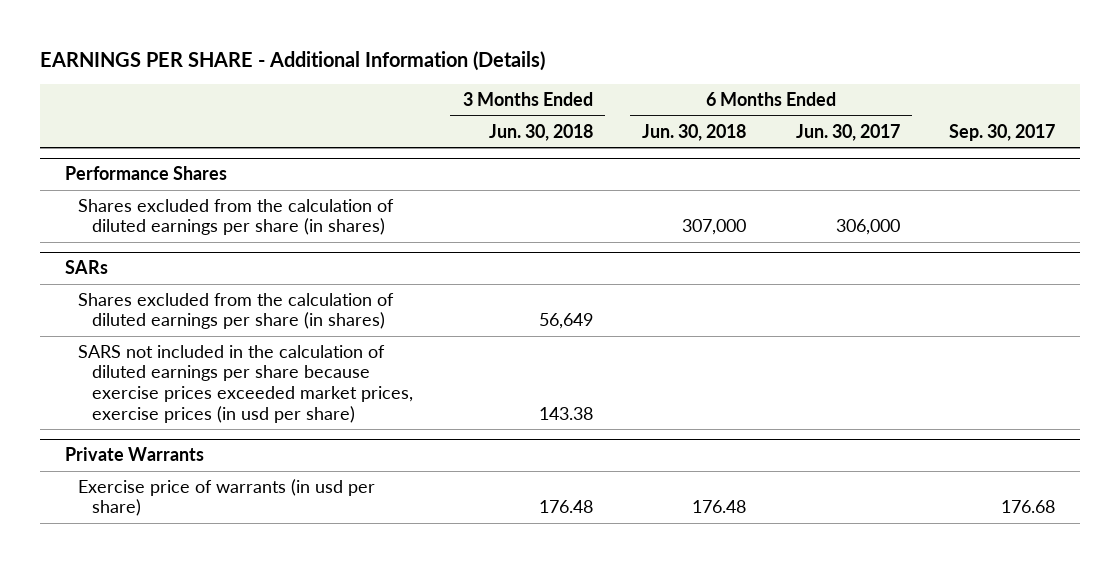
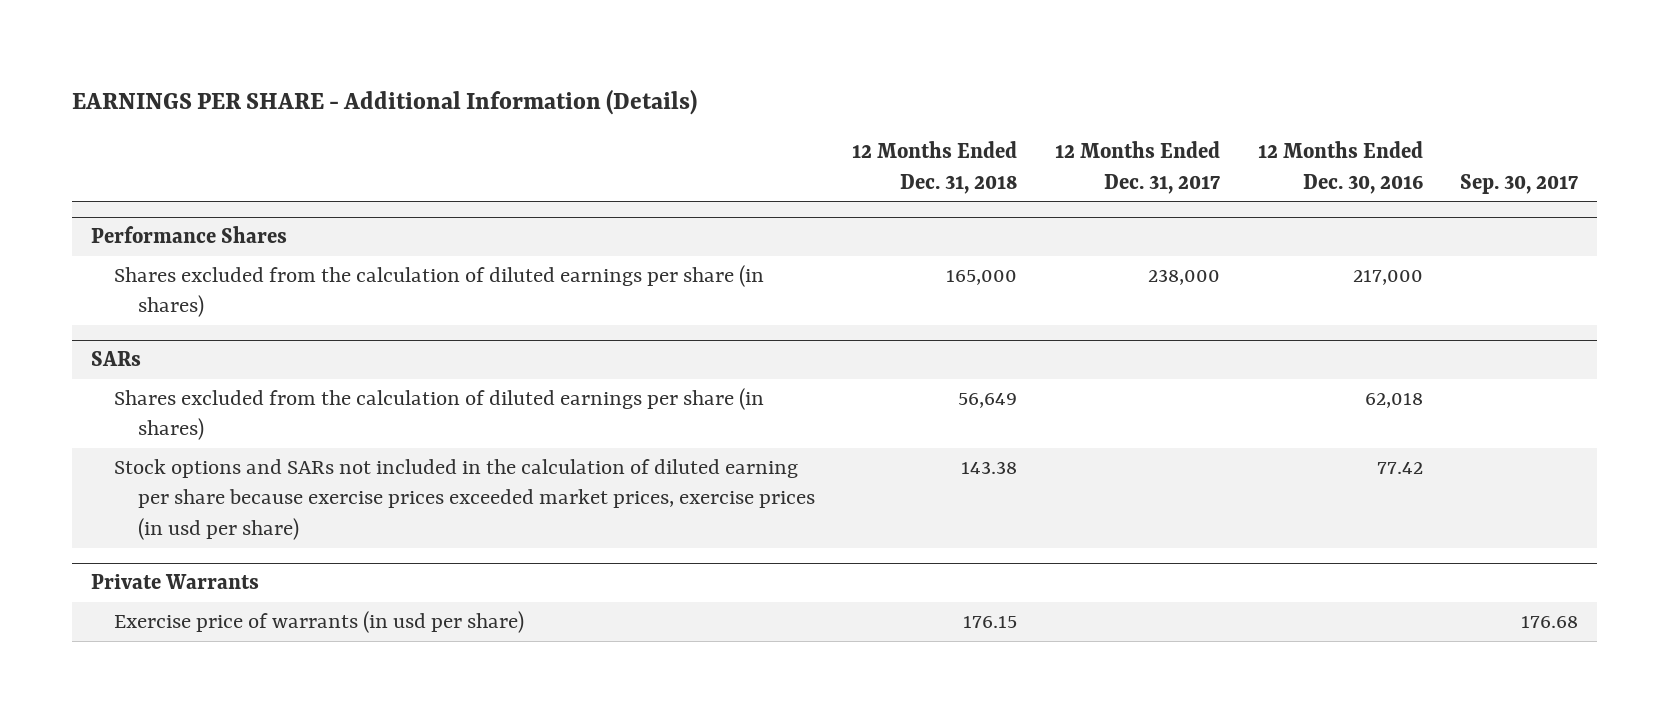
- | 3 Months Ended Jun. 30, 2018 | 6 Months Ended Jun. 30, 2018 | 6 Months Ended Jun. 30, 2017 | Sep. 30, 2017
+ | 12 Months Ended Dec. 31, 2018 | 12 Months Ended Dec. 31, 2017 | 12 Months Ended Dec. 30, 2016 | Sep. 30, 2017
@ SARs
- SARS not included in the calculation of diluted earnings per share because exercise prices exceeded market prices, exercise prices (in usd per share) | 143.38 | | |
+ Stock options and SARs not included in the calculation of diluted earning per share because exercise prices exceeded market prices, exercise prices (in usd per share) | 143.38 | | 77.42 |

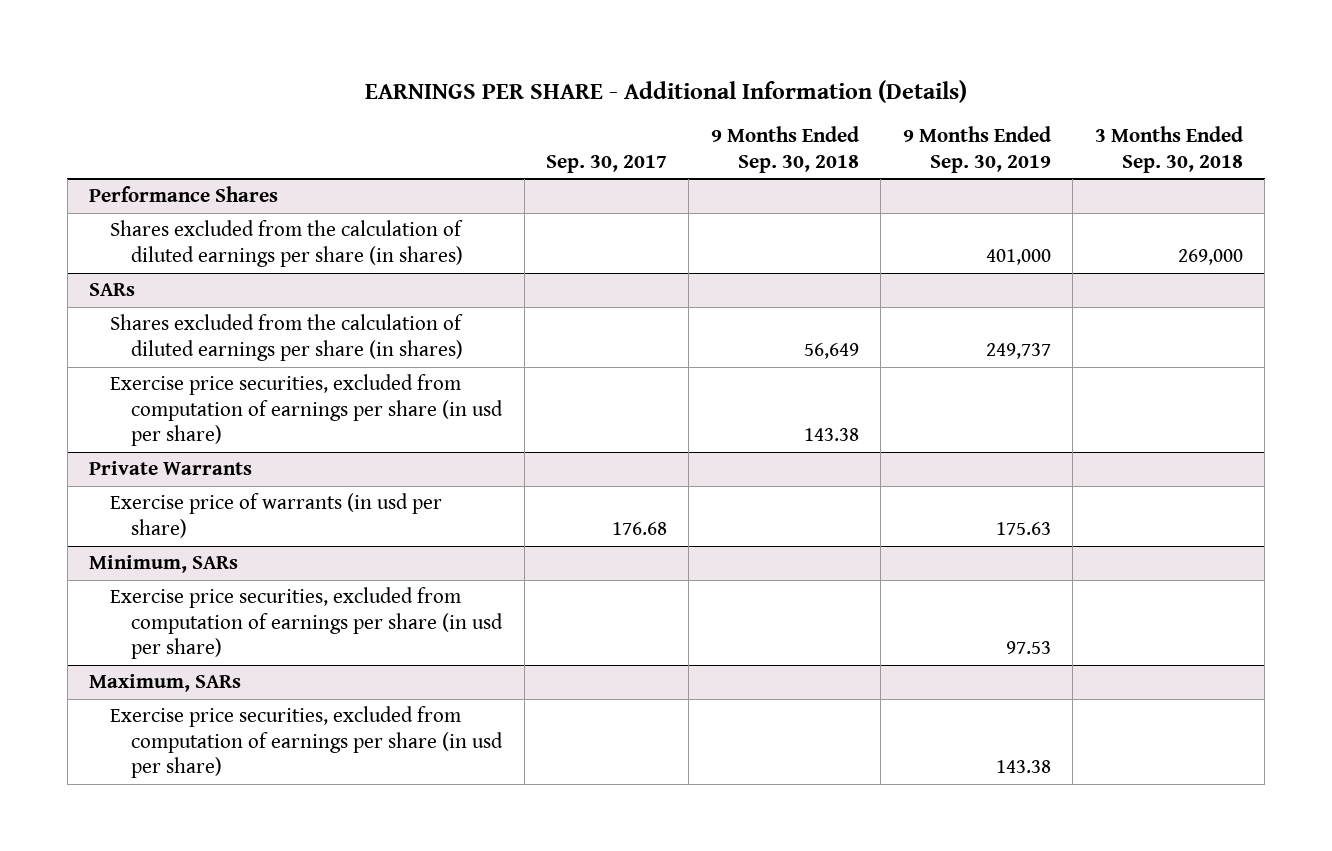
- | 12 Months Ended Dec. 31, 2018 | 12 Months Ended Dec. 31, 2017 | 12 Months Ended Dec. 30, 2016 | Sep. 30, 2017
+ | Sep. 30, 2017 | 9 Months Ended Sep. 30, 2018 | 9 Months Ended Sep. 30, 2019 | 3 Months Ended Sep. 30, 2018
@ SARs
- Stock options and SARs not included in the calculation of diluted earning per share because exercise prices exceeded market prices, exercise prices (in usd per share) | 143.38 | | 77.42 |
+ Exercise price securities, excluded from computation of earnings per share (in usd per share) | | 143.38 | |
+ Minimum, SARs
+ Exercise price securities, excluded from computation of earnings per share (in usd per share) | | | 97.53 |
+ Maximum, SARs
+ Exercise price securities, excluded from computation of earnings per share (in usd per share) | | | 143.38 |

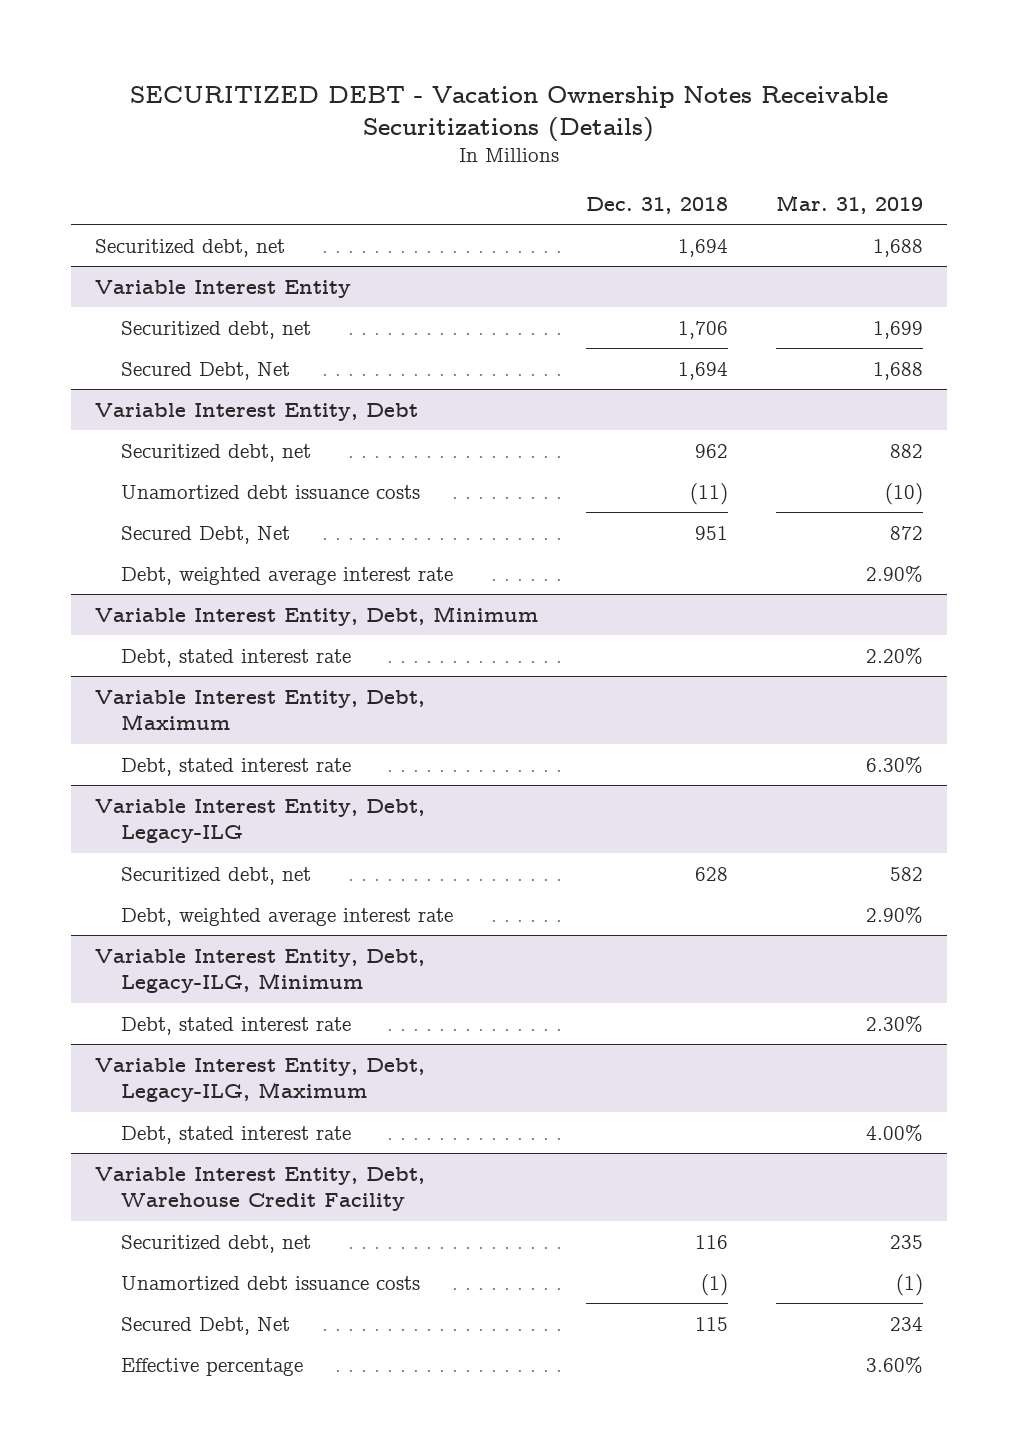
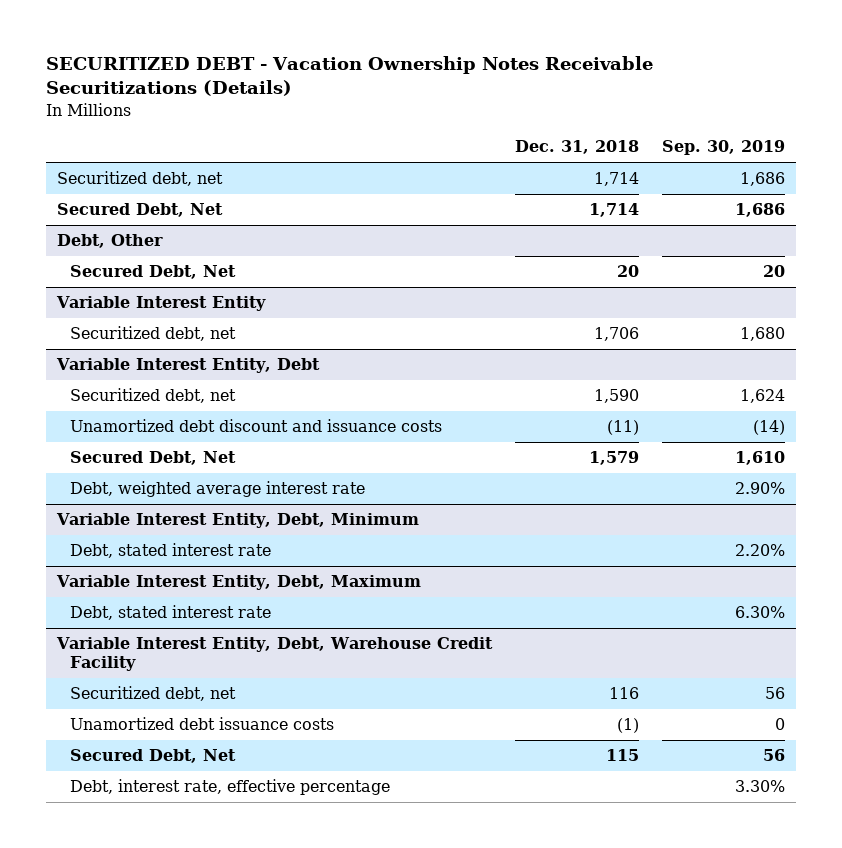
- | Dec. 31, 2018 | Mar. 31, 2019
+ | Dec. 31, 2018 | Sep. 30, 2019
- Securitized debt, net | 1,694 | 1,688
+ Securitized debt, net | 1,714 | 1,686
+ Secured Debt, Net | 1,714 | 1,686
+ Debt, Other
+ Secured Debt, Net | 20 | 20
@ Variable Interest Entity
- Secured Debt, Net | 1,694 | 1,688
@ Variable Interest Entity, Debt
- Securitized debt, net | 962 | 882
- Unamortized debt issuance costs | (11) | (10)
- Secured Debt, Net | 951 | 872
+ Securitized debt, net | 1,590 | 1,624
+ Unamortized debt discount and issuance costs | (11) | (14)
+ Secured Debt, Net | 1,579 | 1,610
- Variable Interest Entity, Debt, Legacy-ILG
- Securitized debt, net | 628 | 582
- Debt, weighted average interest rate | | 2.90%
- Variable Interest Entity, Debt, Legacy-ILG, Minimum
- Debt, stated interest rate | | 2.30%
- Variable Interest Entity, Debt, Legacy-ILG, Maximum
- Debt, stated interest rate | | 4.00%
@ Variable Interest Entity, Debt, Warehouse Credit Facility
- Effective percentage | | 3.60%
+ Debt, interest rate, effective percentage | | 3.30%

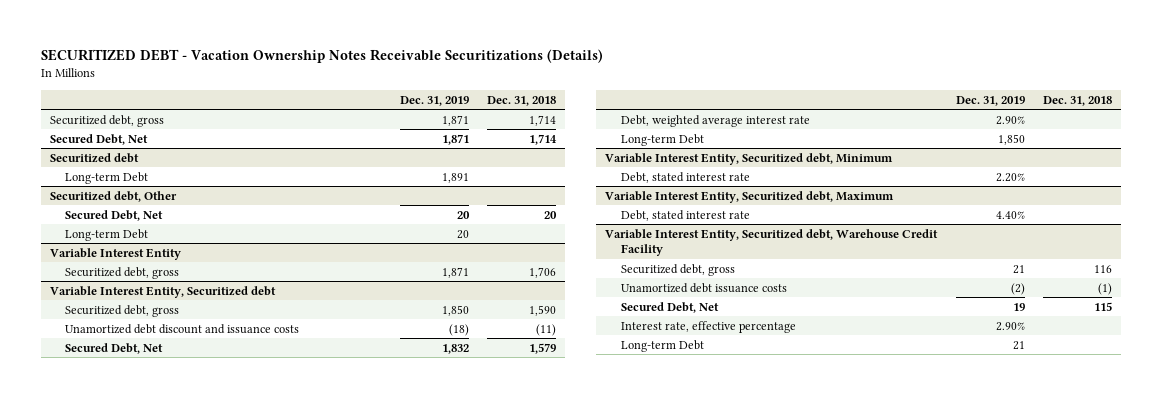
- | Dec. 31, 2018 | Sep. 30, 2019
+ | Dec. 31, 2019 | Dec. 31, 2018
- Securitized debt, net | 1,714 | 1,686
+ Securitized debt, gross | 1,871 | 1,714
- Debt, Other
+ Securitized debt
+ Long-term Debt | 1,891 |
+ Securitized debt, Other
+ Long-term Debt | 20 |
@ Variable Interest Entity
- Securitized debt, net | 1,706 | 1,680
- Variable Interest Entity, Debt
- Securitized debt, net | 1,590 | 1,624
@ Variable Interest Entity
+ Securitized debt, gross | 1,871 | 1,706
+ Variable Interest Entity, Securitized debt
+ Securitized debt, gross | 1,850 | 1,590
- Variable Interest Entity, Debt, Minimum
+ Long-term Debt | 1,850 |
+ Variable Interest Entity, Securitized debt, Minimum
- Variable Interest Entity, Debt, Maximum
+ Variable Interest Entity, Securitized debt, Maximum
- Variable Interest Entity, Debt, Warehouse Credit Facility
- Securitized debt, net | 116 | 56
+ Variable Interest Entity, Securitized debt, Warehouse Credit Facility
+ Securitized debt, gross | 21 | 116
- Debt, interest rate, effective percentage | | 3.30%
+ Interest rate, effective percentage | 2.90% |
+ Long-term Debt | 21 |

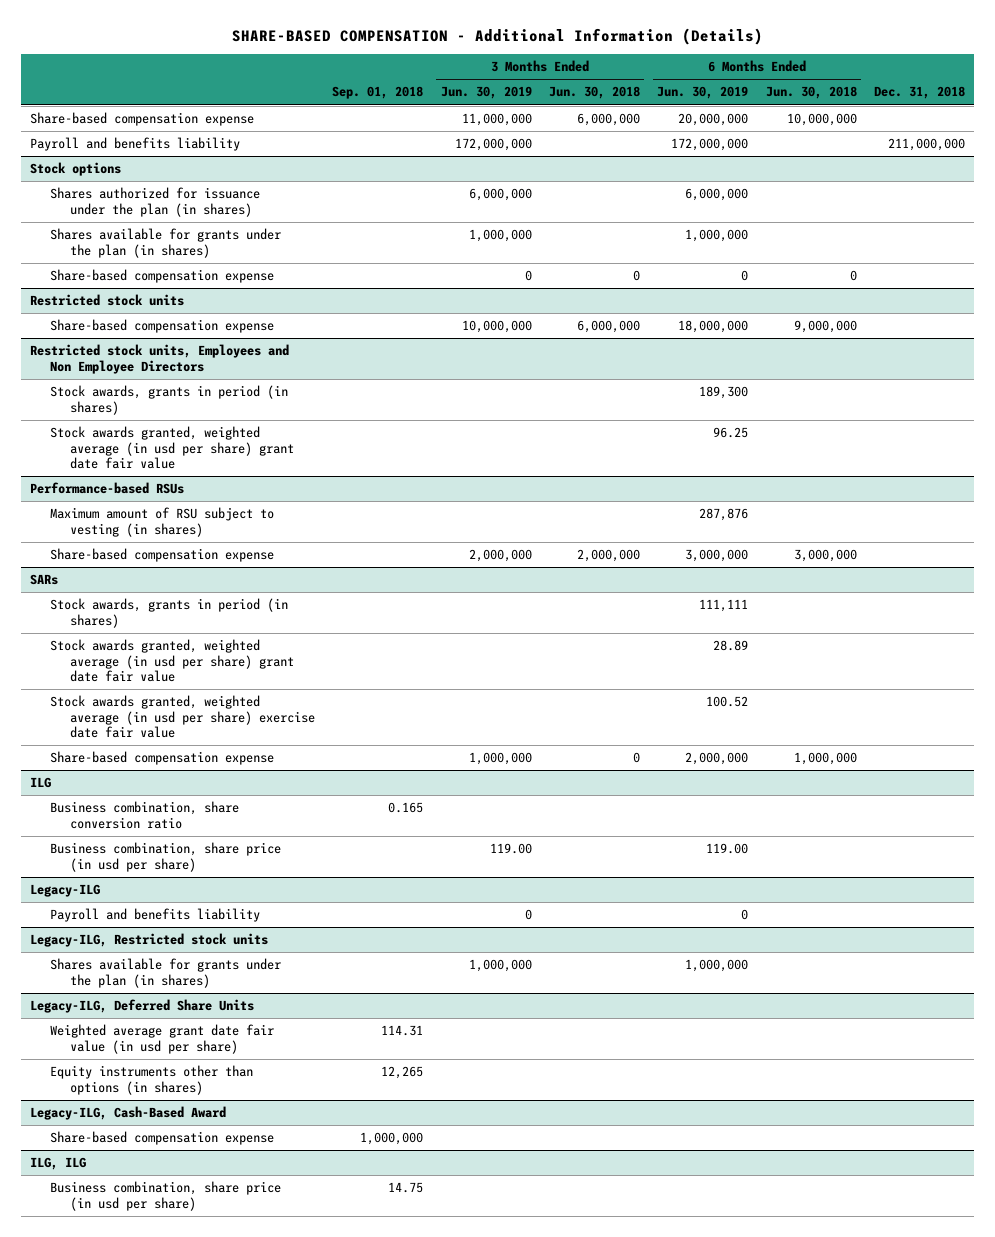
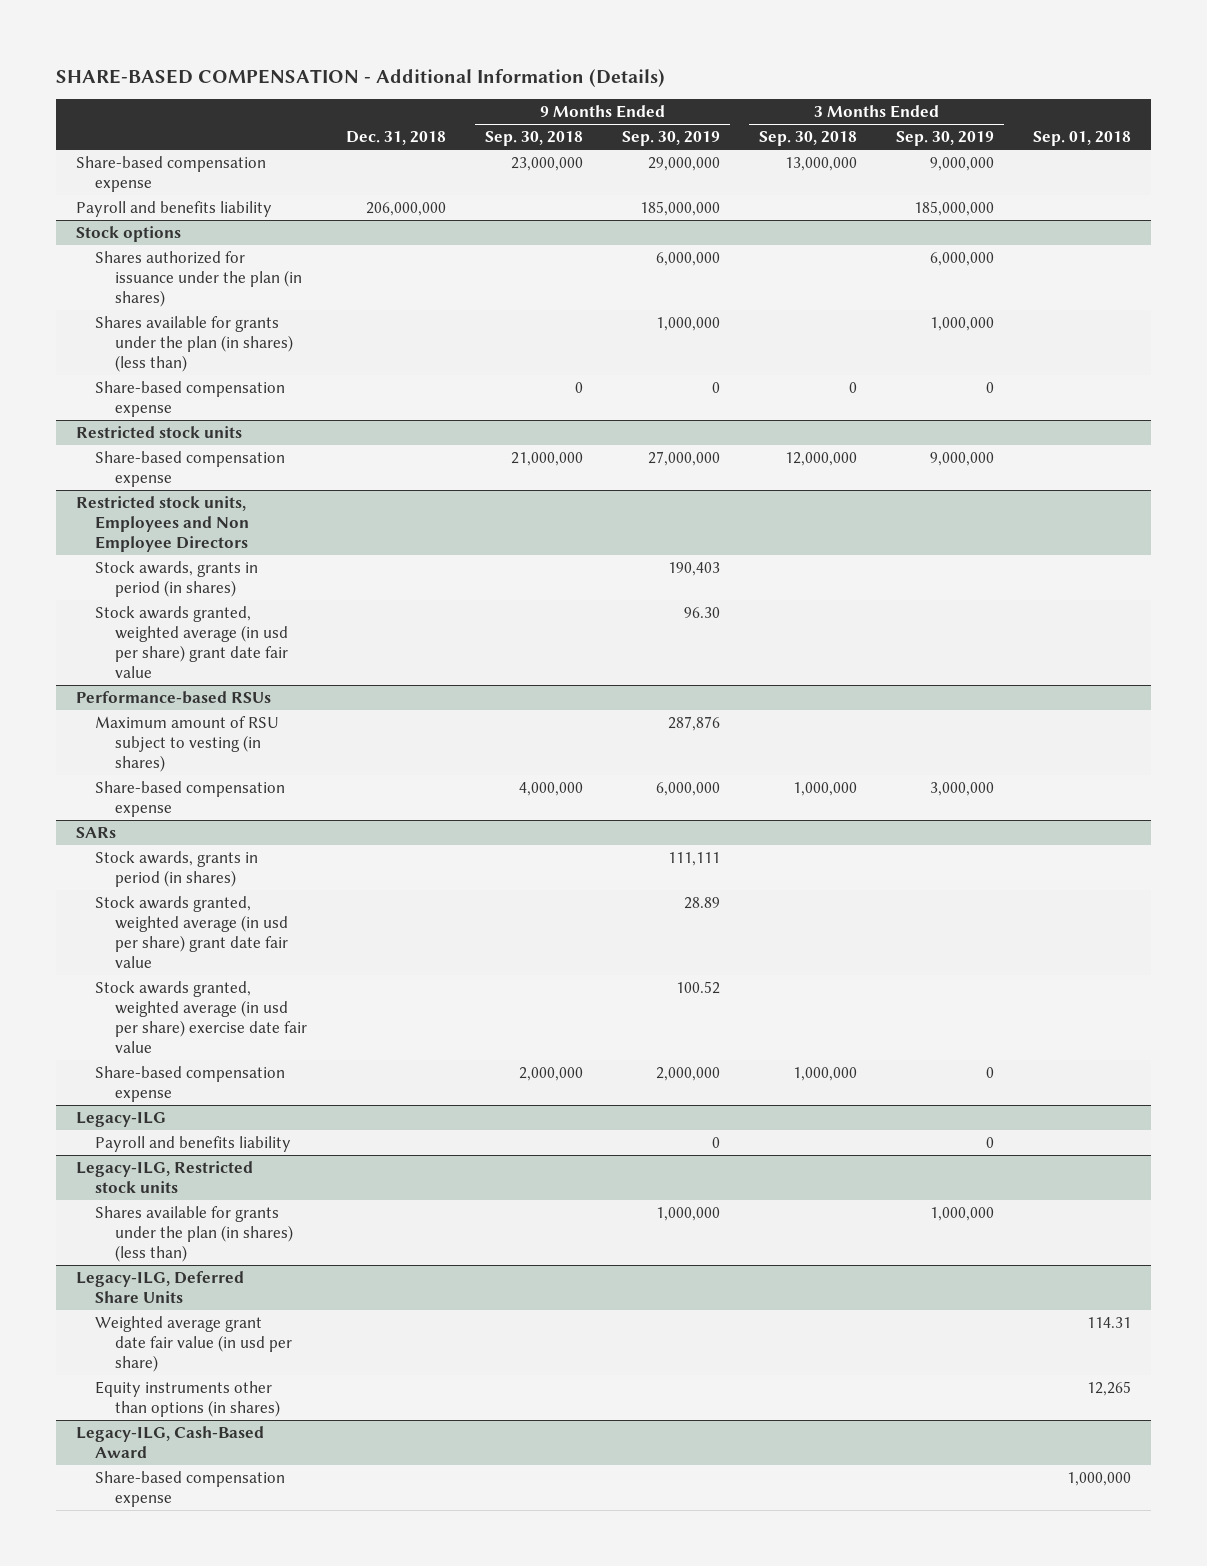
- | Sep. 01, 2018 | 3 Months Ended Jun. 30, 2019 | 3 Months Ended Jun. 30, 2018 | 6 Months Ended Jun. 30, 2019 | 6 Months Ended Jun. 30, 2018 | Dec. 31, 2018
+ | Dec. 31, 2018 | 9 Months Ended Sep. 30, 2018 | 9 Months Ended Sep. 30, 2019 | 3 Months Ended Sep. 30, 2018 | 3 Months Ended Sep. 30, 2019 | Sep. 01, 2018
- Payroll and benefits liability | | 172,000,000 | | 172,000,000 | | 211,000,000
+ Payroll and benefits liability | 206,000,000 | | 185,000,000 | | 185,000,000 |
@ Stock options
- Shares available for grants under the plan (in shares) | | 1,000,000 | | 1,000,000 | |
+ Shares available for grants under the plan (in shares) (less than) | | | 1,000,000 | | 1,000,000 |
- ILG
- Business combination, share conversion ratio | 0.165 | | | | |
- Business combination, share price (in usd per share) | | 119.00 | | 119.00 | |
@ Legacy-ILG, Restricted stock units
- Shares available for grants under the plan (in shares) | | 1,000,000 | | 1,000,000 | |
+ Shares available for grants under the plan (in shares) (less than) | | | 1,000,000 | | 1,000,000 |
- ILG, ILG
- Business combination, share price (in usd per share) | 14.75 | | | | |

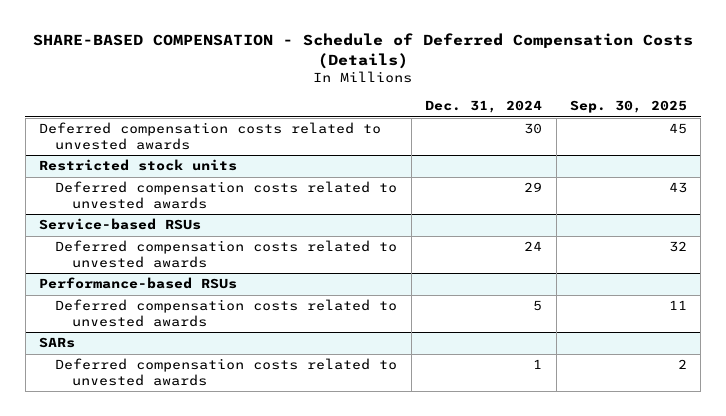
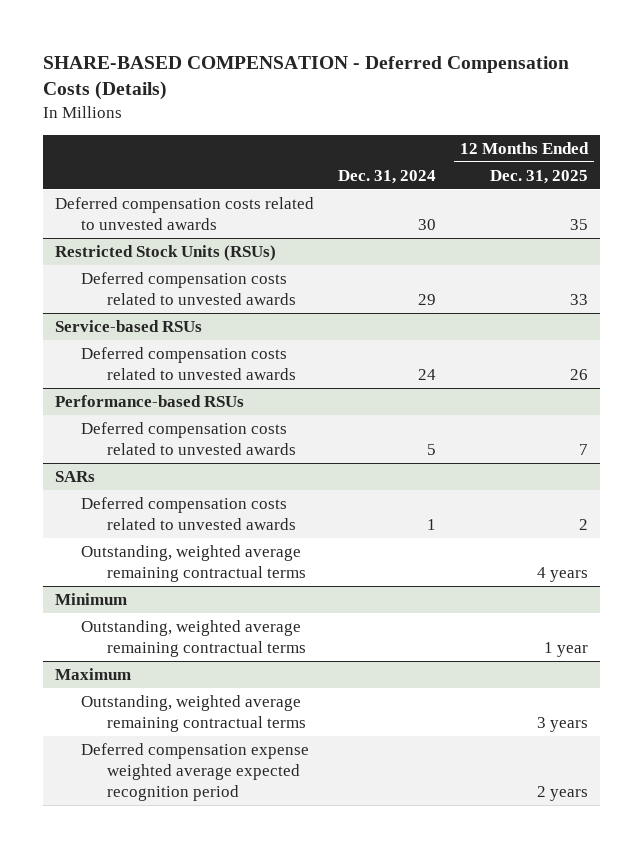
- SHARE-BASED COMPENSATION - Schedule of Deferred Compensation Costs (Details)
+ SHARE-BASED COMPENSATION - Deferred Compensation Costs (Details)
- | Dec. 31, 2024 | Sep. 30, 2025
+ | Dec. 31, 2024 | 12 Months Ended Dec. 31, 2025
- Restricted stock units
+ Restricted Stock Units (RSUs)
@ SARs
+ Outstanding, weighted average remaining contractual terms | | 4 years
+ Minimum
+ Outstanding, weighted average remaining contractual terms | | 1 year
+ Maximum
+ Outstanding, weighted average remaining contractual terms | | 3 years
+ Deferred compensation expense weighted average expected recognition period | | 2 years

